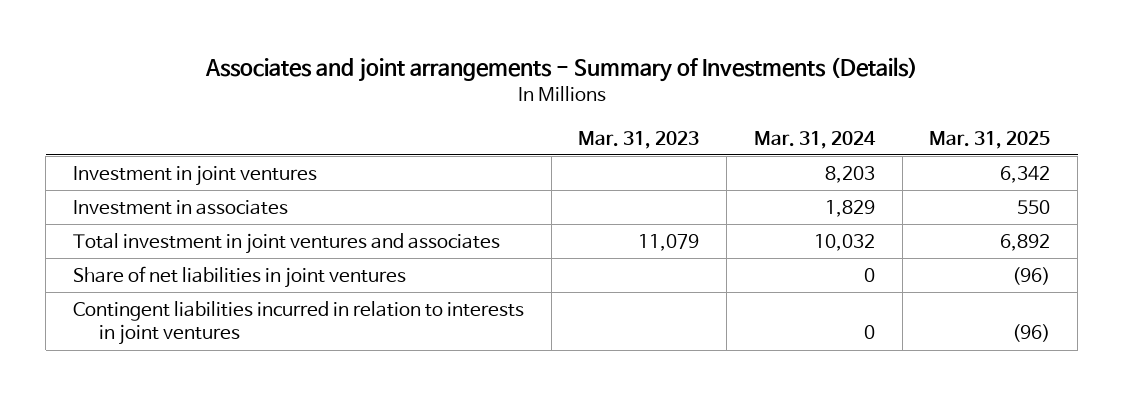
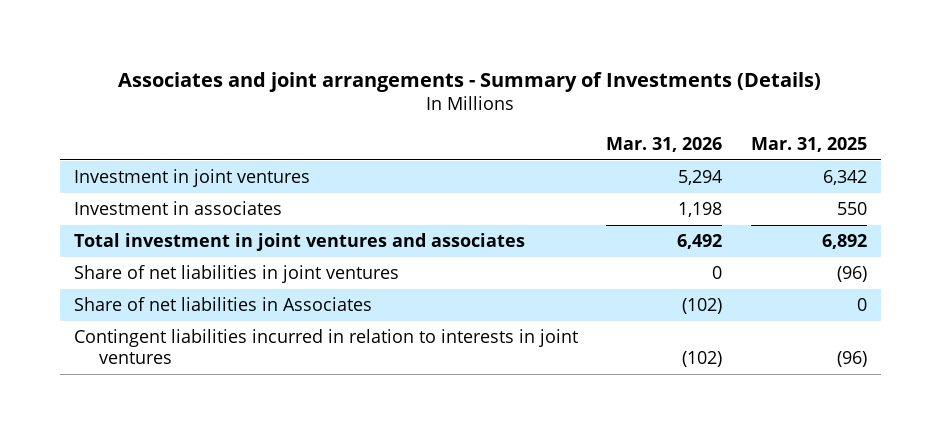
- | Mar. 31, 2023 | Mar. 31, 2024 | Mar. 31, 2025
+ | Mar. 31, 2026 | Mar. 31, 2025
+ Share of net liabilities in Associates | (102) | 0

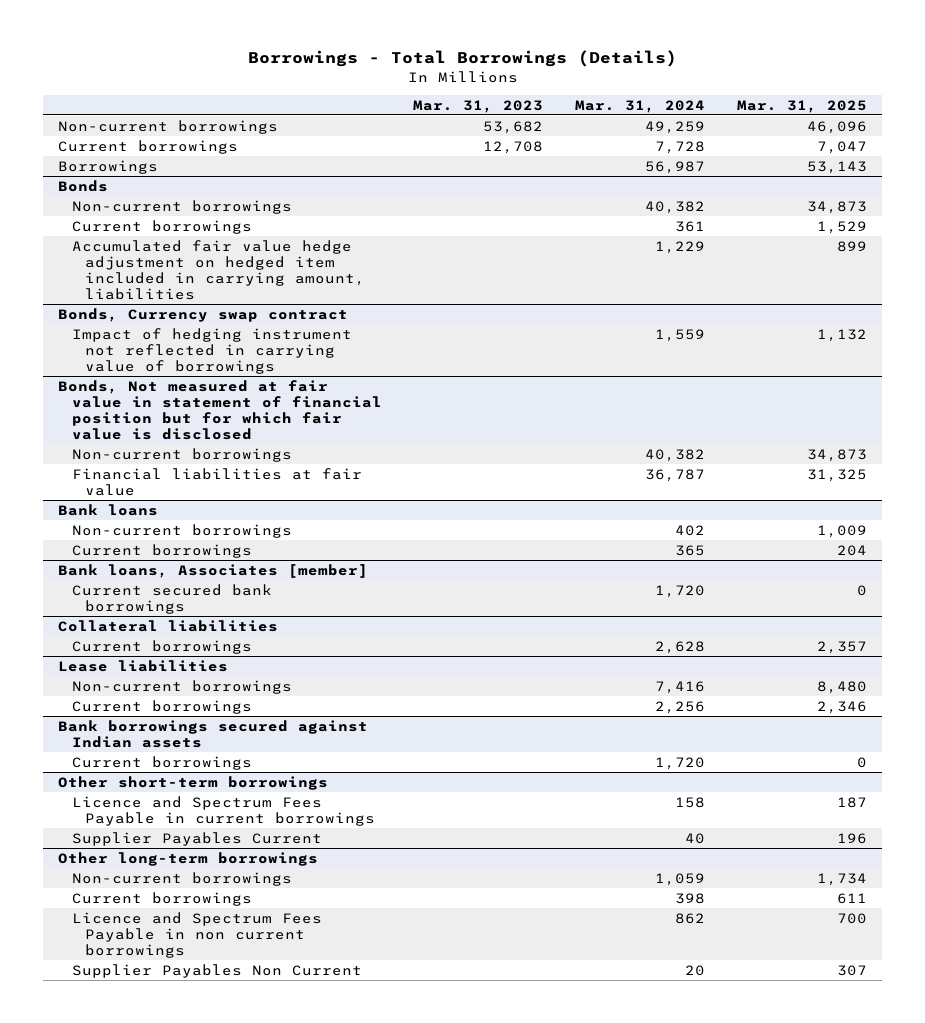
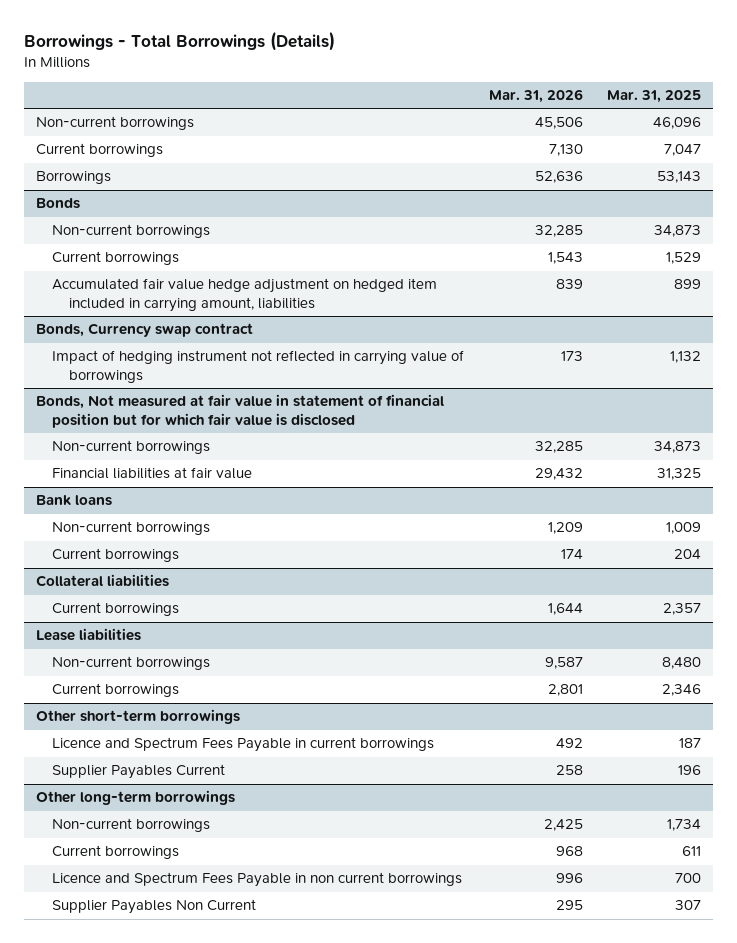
- | Mar. 31, 2023 | Mar. 31, 2024 | Mar. 31, 2025
+ | Mar. 31, 2026 | Mar. 31, 2025
- Bank loans, Associates [member]
- Current secured bank borrowings | | 1,720 | 0
- Bank borrowings secured against Indian assets
- Current borrowings | | 1,720 | 0

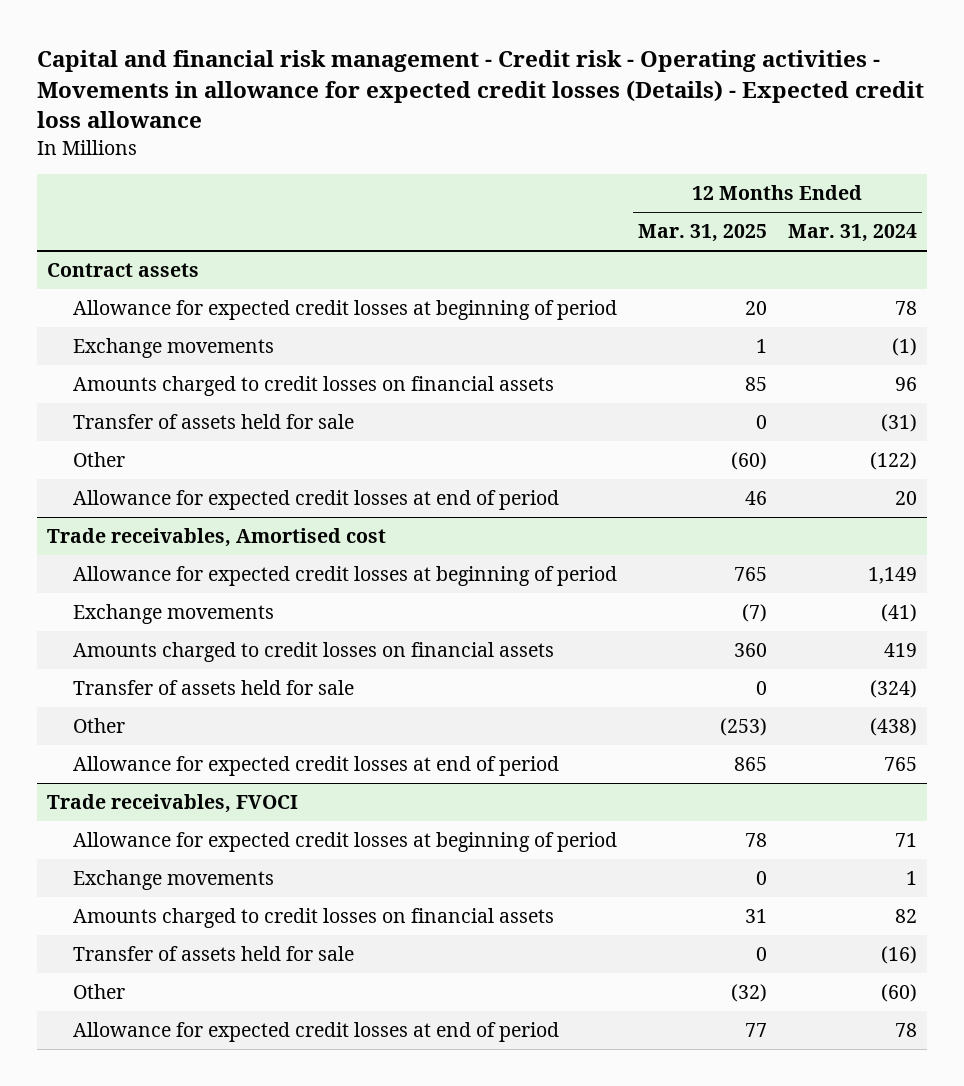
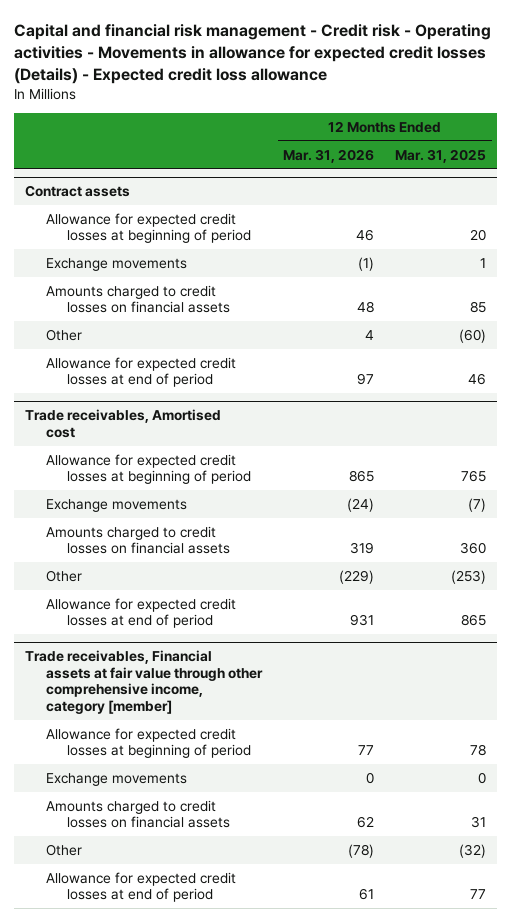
- | 12 Months Ended Mar. 31, 2025 | 12 Months Ended Mar. 31, 2024
+ | 12 Months Ended Mar. 31, 2026 | 12 Months Ended Mar. 31, 2025
@ Contract assets
- Transfer of assets held for sale | 0 | (31)
@ Trade receivables, Amortised cost
- Transfer of assets held for sale | 0 | (324)
- Trade receivables, FVOCI
+ Trade receivables, Financial assets at fair value through other comprehensive income, category [member]
- Transfer of assets held for sale | 0 | (16)

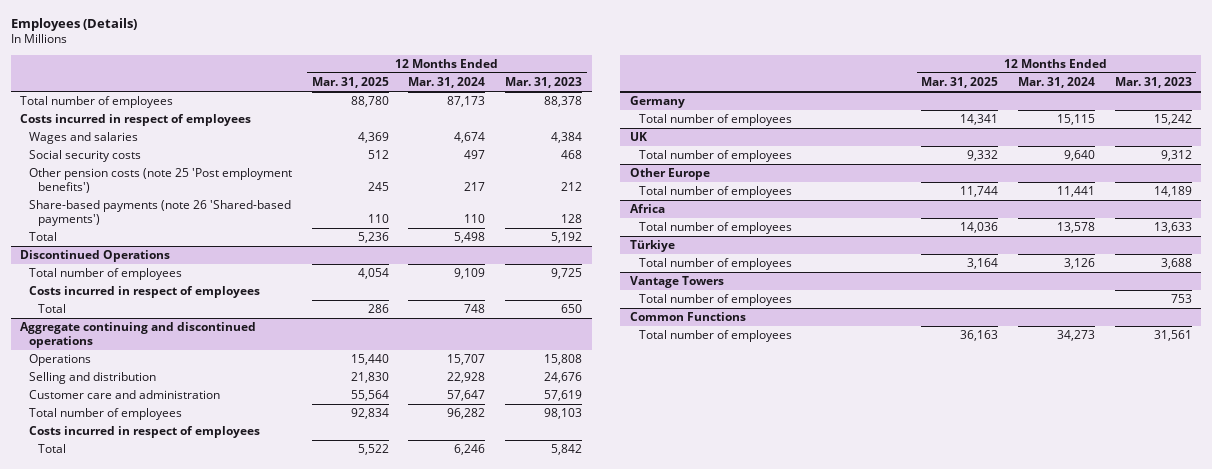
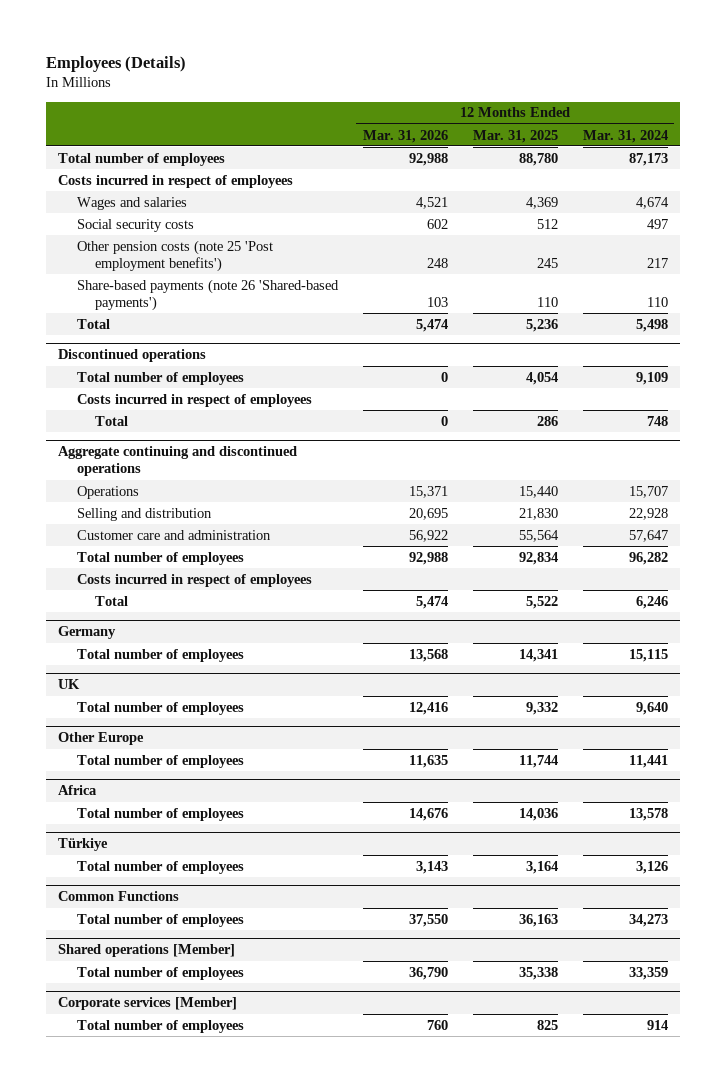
- | 12 Months Ended Mar. 31, 2025 | 12 Months Ended Mar. 31, 2024 | 12 Months Ended Mar. 31, 2023
+ | 12 Months Ended Mar. 31, 2026 | 12 Months Ended Mar. 31, 2025 | 12 Months Ended Mar. 31, 2024
- Discontinued Operations
+ Discontinued operations
- Vantage Towers
- Total number of employees | | | 753
+ Shared operations [Member]
+ Total number of employees | 36,790 | 35,338 | 33,359
+ Corporate services [Member]
+ Total number of employees | 760 | 825 | 914

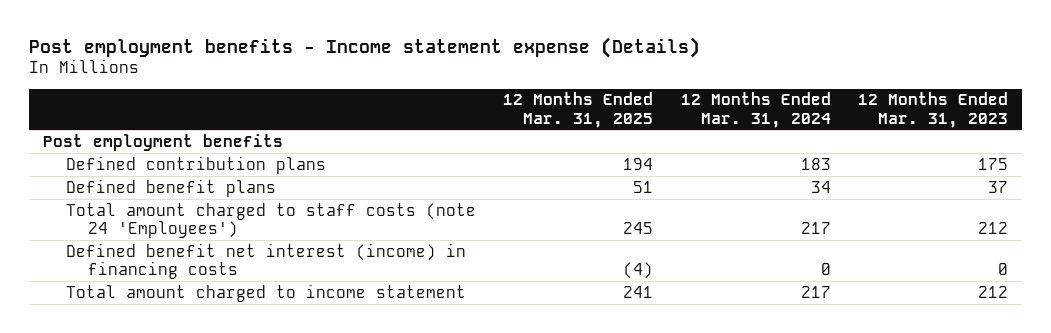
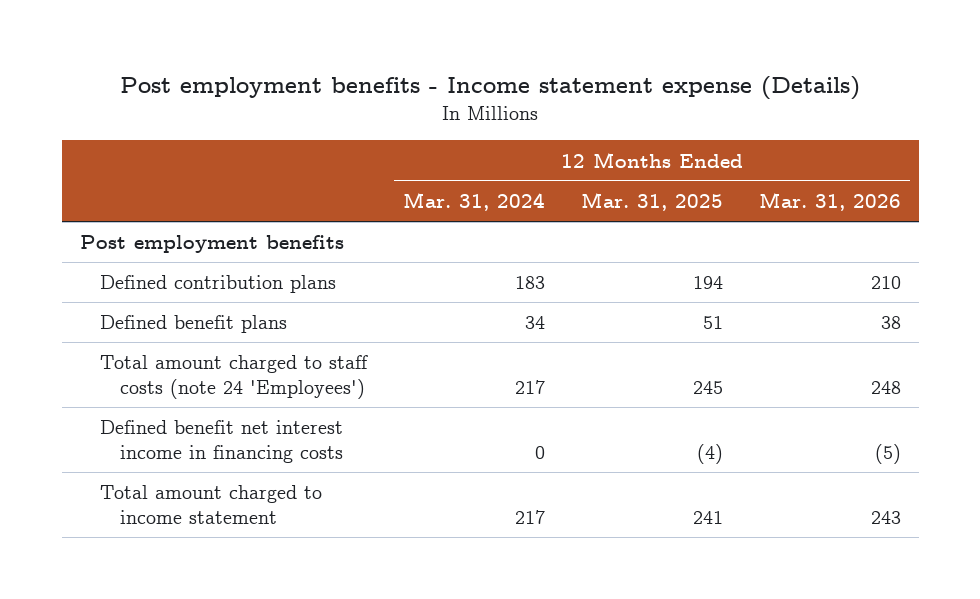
- | 12 Months Ended Mar. 31, 2025 | 12 Months Ended Mar. 31, 2024 | 12 Months Ended Mar. 31, 2023
+ | 12 Months Ended Mar. 31, 2024 | 12 Months Ended Mar. 31, 2025 | 12 Months Ended Mar. 31, 2026
- Defined benefit net interest (income) in financing costs | (4) | 0 | 0
+ Defined benefit net interest income in financing costs | 0 | (4) | (5)

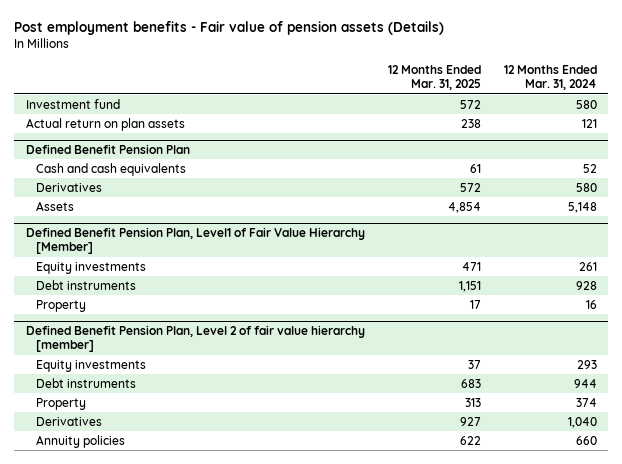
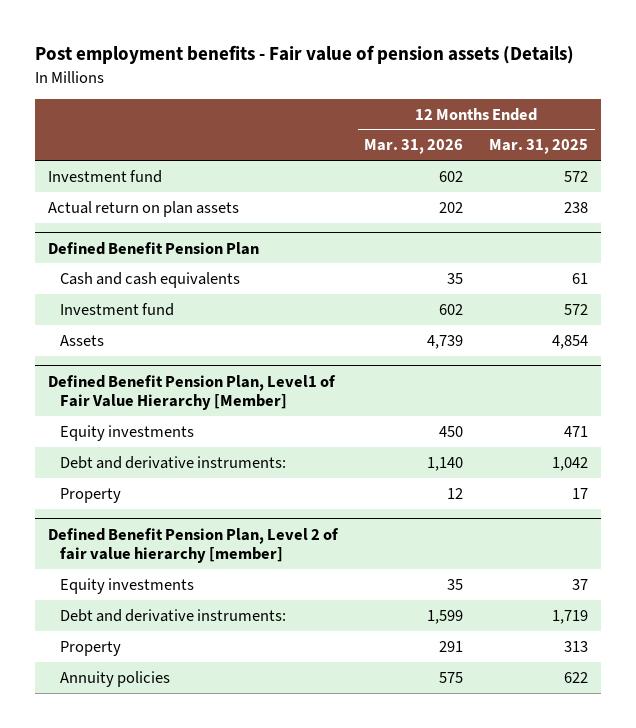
- | 12 Months Ended Mar. 31, 2025 | 12 Months Ended Mar. 31, 2024
+ | 12 Months Ended Mar. 31, 2026 | 12 Months Ended Mar. 31, 2025
@ Defined Benefit Pension Plan
- Derivatives | 572 | 580
+ Investment fund | 602 | 572
@ Defined Benefit Pension Plan, Level1 of Fair Value Hierarchy [Member]
- Debt instruments | 1,151 | 928
+ Debt and derivative instruments: | 1,140 | 1,042
@ Defined Benefit Pension Plan, Level 2 of fair value hierarchy [member]
- Debt instruments | 683 | 944
+ Debt and derivative instruments: | 1,599 | 1,719
- Derivatives | 927 | 1,040

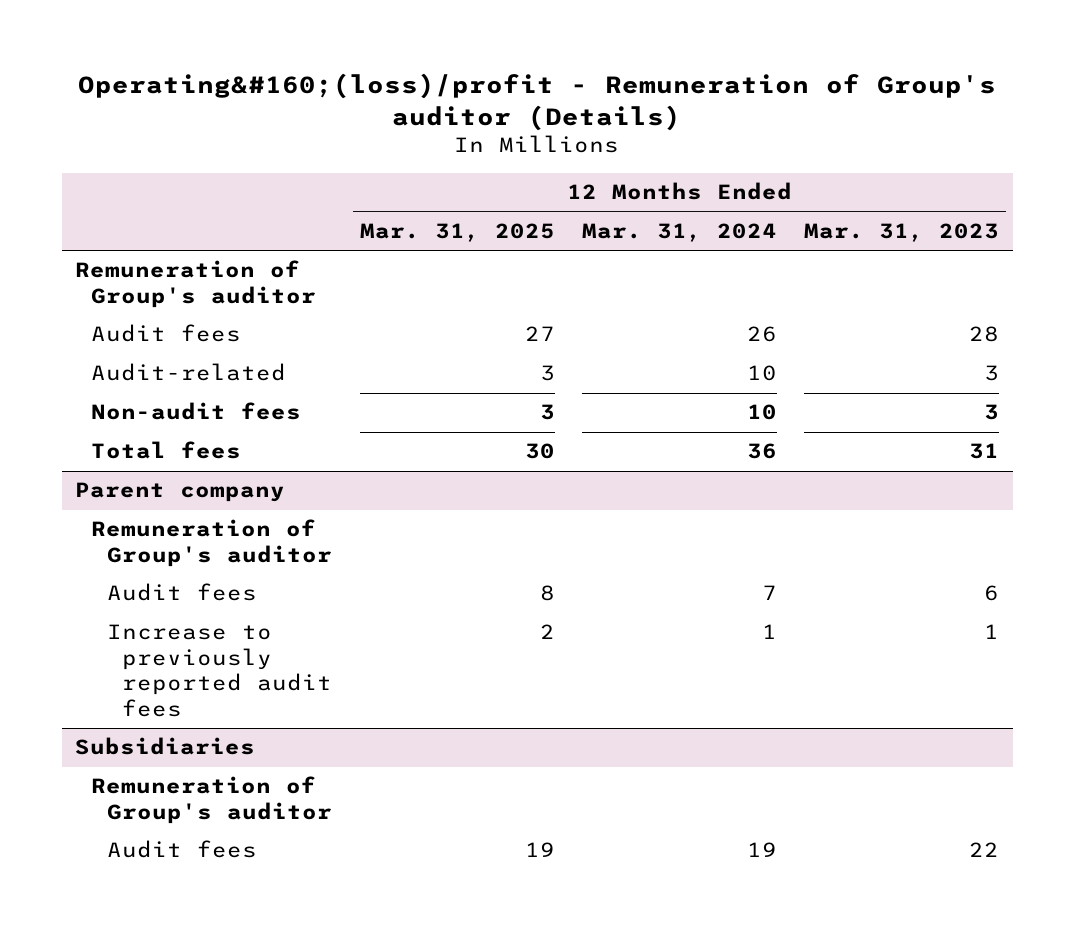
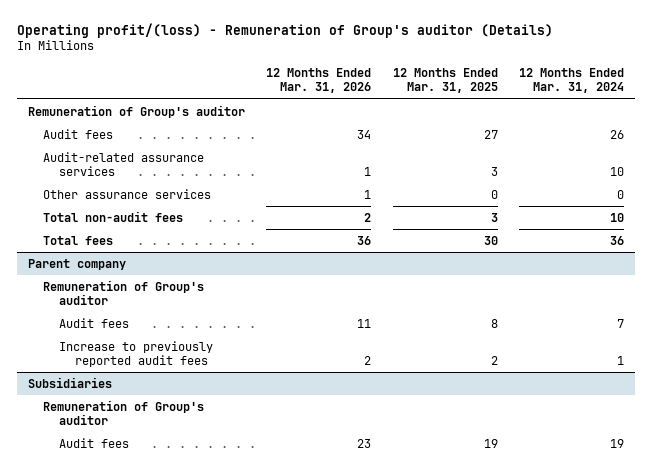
- Operating&#160;(loss)/profit - Remuneration of Group's auditor (Details)
+ Operating profit/(loss) - Remuneration of Group's auditor (Details)
- | 12 Months Ended Mar. 31, 2025 | 12 Months Ended Mar. 31, 2024 | 12 Months Ended Mar. 31, 2023
+ | 12 Months Ended Mar. 31, 2026 | 12 Months Ended Mar. 31, 2025 | 12 Months Ended Mar. 31, 2024
- Audit-related | 3 | 10 | 3
- Non-audit fees | 3 | 10 | 3
+ Audit-related assurance services | 1 | 3 | 10
+ Other assurance services | 1 | 0 | 0
+ Total non-audit fees | 2 | 3 | 10

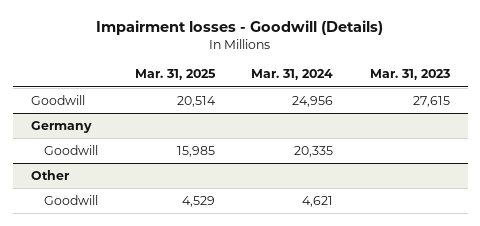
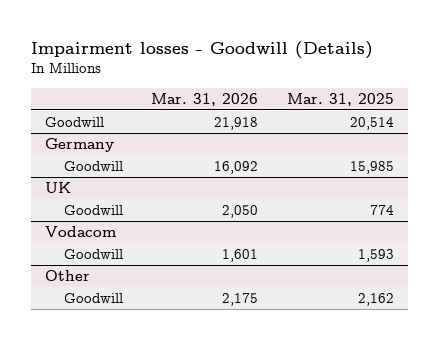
- | Mar. 31, 2025 | Mar. 31, 2024 | Mar. 31, 2023
+ | Mar. 31, 2026 | Mar. 31, 2025
+ UK
+ Goodwill | 2,050 | 774
+ Vodacom
+ Goodwill | 1,601 | 1,593
@ Other
- Goodwill | 4,529 | 4,621 |
+ Goodwill | 2,175 | 2,162

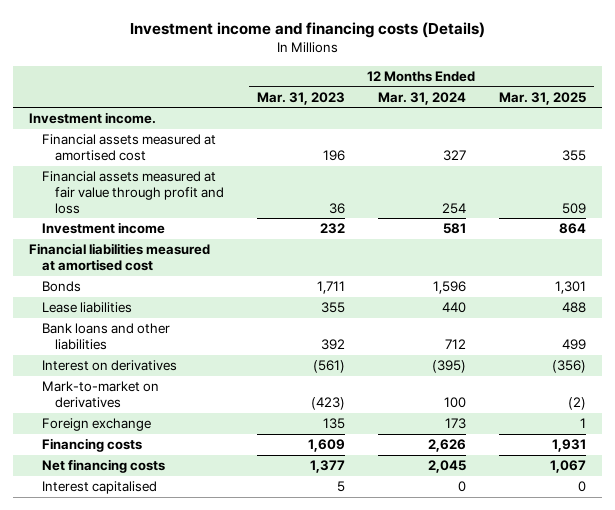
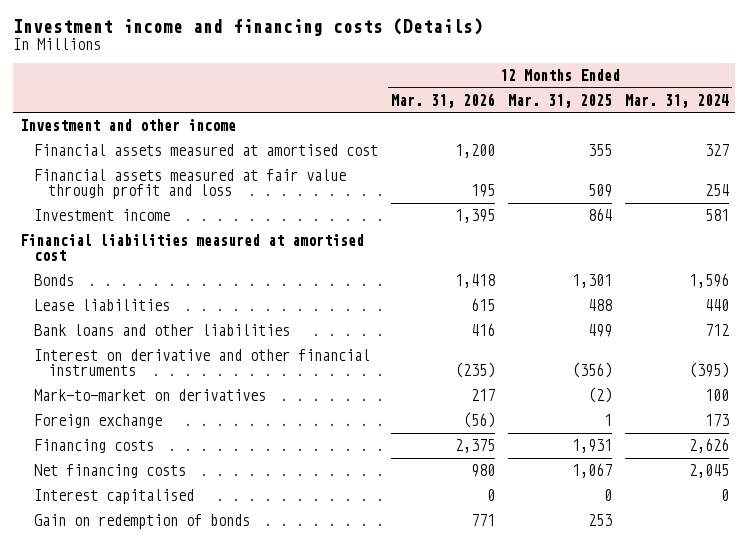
- | 12 Months Ended Mar. 31, 2023 | 12 Months Ended Mar. 31, 2024 | 12 Months Ended Mar. 31, 2025
+ | 12 Months Ended Mar. 31, 2026 | 12 Months Ended Mar. 31, 2025 | 12 Months Ended Mar. 31, 2024
- Investment income.
+ Investment and other income
- Interest on derivatives | (561) | (395) | (356)
+ Interest on derivative and other financial instruments | (235) | (356) | (395)
+ Gain on redemption of bonds | 771 | 253 |

